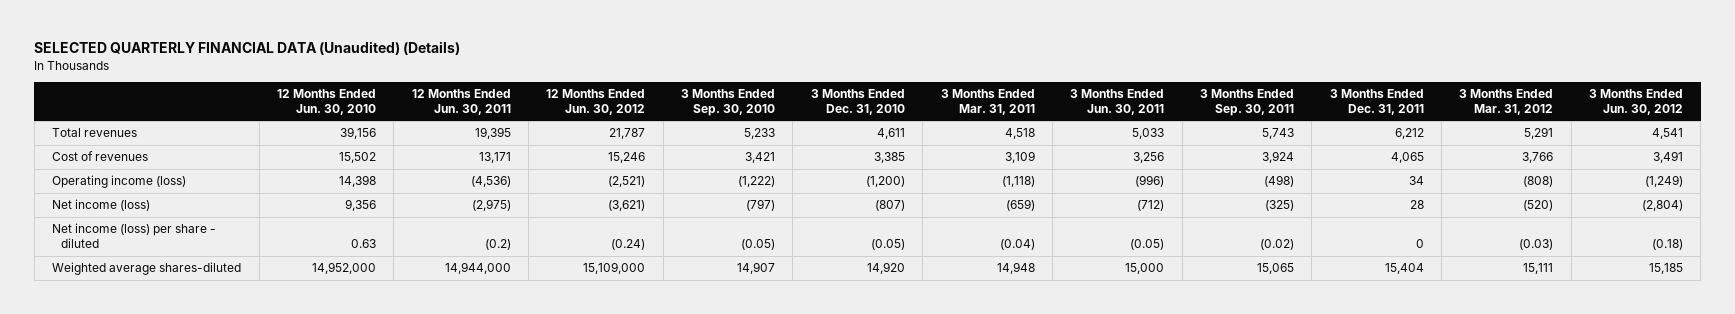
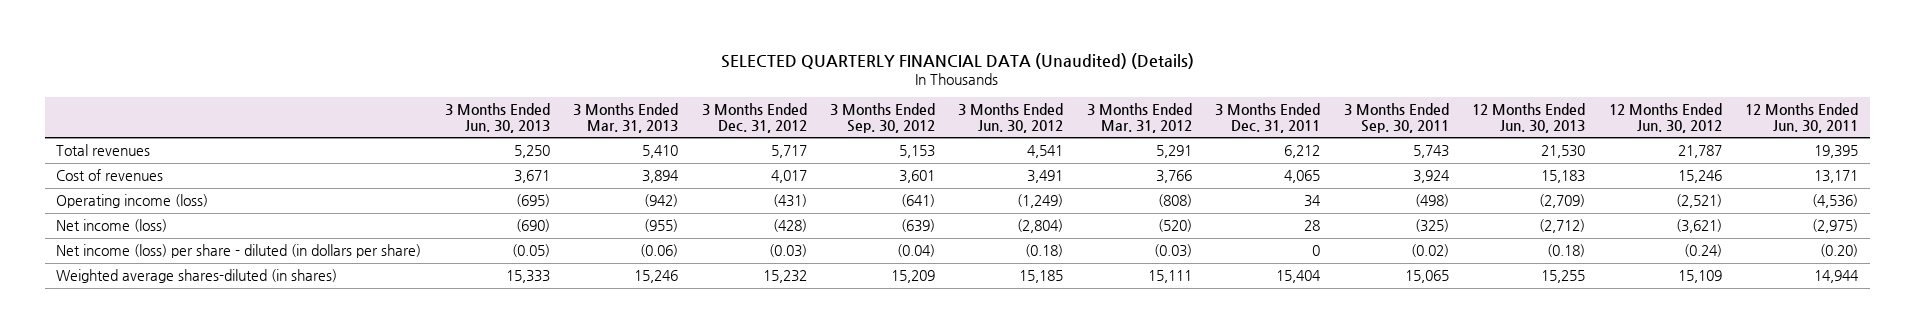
- | 12 Months Ended Jun. 30, 2010 | 12 Months Ended Jun. 30, 2011 | 12 Months Ended Jun. 30, 2012 | 3 Months Ended Sep. 30, 2010 | 3 Months Ended Dec. 31, 2010 | 3 Months Ended Mar. 31, 2011 | 3 Months Ended Jun. 30, 2011 | 3 Months Ended Sep. 30, 2011 | 3 Months Ended Dec. 31, 2011 | 3 Months Ended Mar. 31, 2012 | 3 Months Ended Jun. 30, 2012
+ | 3 Months Ended Jun. 30, 2013 | 3 Months Ended Mar. 31, 2013 | 3 Months Ended Dec. 31, 2012 | 3 Months Ended Sep. 30, 2012 | 3 Months Ended Jun. 30, 2012 | 3 Months Ended Mar. 31, 2012 | 3 Months Ended Dec. 31, 2011 | 3 Months Ended Sep. 30, 2011 | 12 Months Ended Jun. 30, 2013 | 12 Months Ended Jun. 30, 2012 | 12 Months Ended Jun. 30, 2011
- Net income (loss) per share - diluted | 0.63 | (0.2) | (0.24) | (0.05) | (0.05) | (0.04) | (0.05) | (0.02) | 0 | (0.03) | (0.18)
- Weighted average shares-diluted | 14,952,000 | 14,944,000 | 15,109,000 | 14,907 | 14,920 | 14,948 | 15,000 | 15,065 | 15,404 | 15,111 | 15,185
+ Net income (loss) per share - diluted (in dollars per share) | (0.05) | (0.06) | (0.03) | (0.04) | (0.18) | (0.03) | 0 | (0.02) | (0.18) | (0.24) | (0.20)
+ Weighted average shares-diluted (in shares) | 15,333 | 15,246 | 15,232 | 15,209 | 15,185 | 15,111 | 15,404 | 15,065 | 15,255 | 15,109 | 14,944

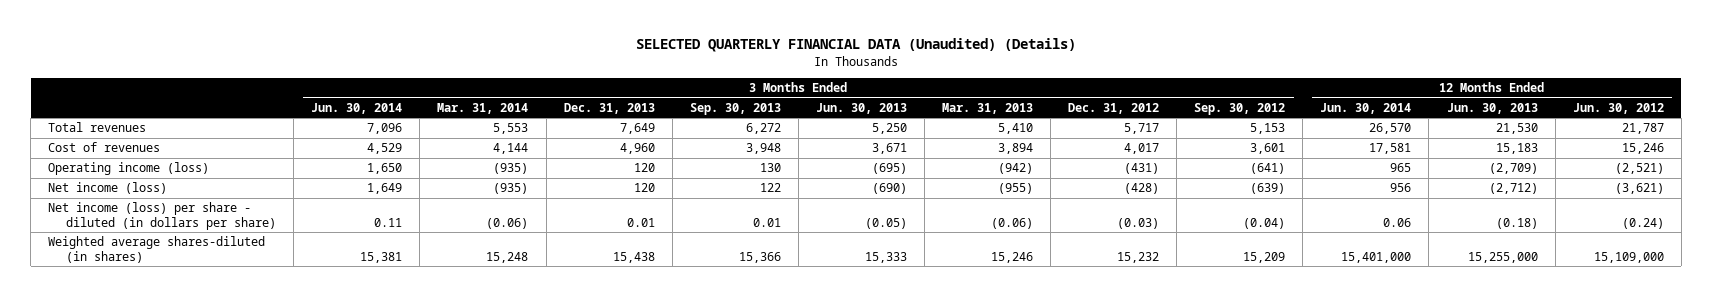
- | 3 Months Ended Jun. 30, 2013 | 3 Months Ended Mar. 31, 2013 | 3 Months Ended Dec. 31, 2012 | 3 Months Ended Sep. 30, 2012 | 3 Months Ended Jun. 30, 2012 | 3 Months Ended Mar. 31, 2012 | 3 Months Ended Dec. 31, 2011 | 3 Months Ended Sep. 30, 2011 | 12 Months Ended Jun. 30, 2013 | 12 Months Ended Jun. 30, 2012 | 12 Months Ended Jun. 30, 2011
+ | 3 Months Ended Jun. 30, 2014 | 3 Months Ended Mar. 31, 2014 | 3 Months Ended Dec. 31, 2013 | 3 Months Ended Sep. 30, 2013 | 3 Months Ended Jun. 30, 2013 | 3 Months Ended Mar. 31, 2013 | 3 Months Ended Dec. 31, 2012 | 3 Months Ended Sep. 30, 2012 | 12 Months Ended Jun. 30, 2014 | 12 Months Ended Jun. 30, 2013 | 12 Months Ended Jun. 30, 2012
- Weighted average shares-diluted (in shares) | 15,333 | 15,246 | 15,232 | 15,209 | 15,185 | 15,111 | 15,404 | 15,065 | 15,255 | 15,109 | 14,944
+ Weighted average shares-diluted (in shares) | 15,381 | 15,248 | 15,438 | 15,366 | 15,333 | 15,246 | 15,232 | 15,209 | 15,401,000 | 15,255,000 | 15,109,000

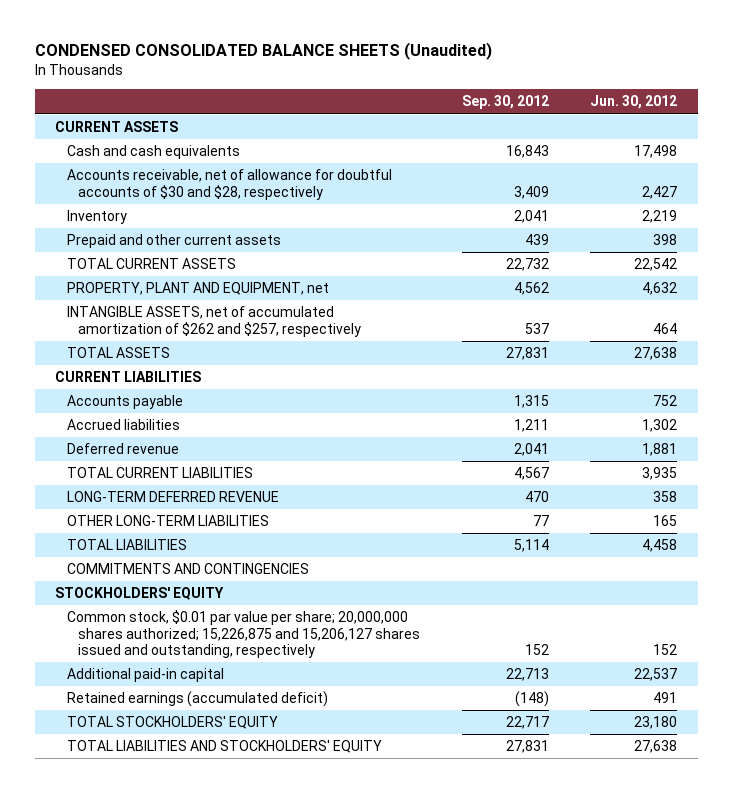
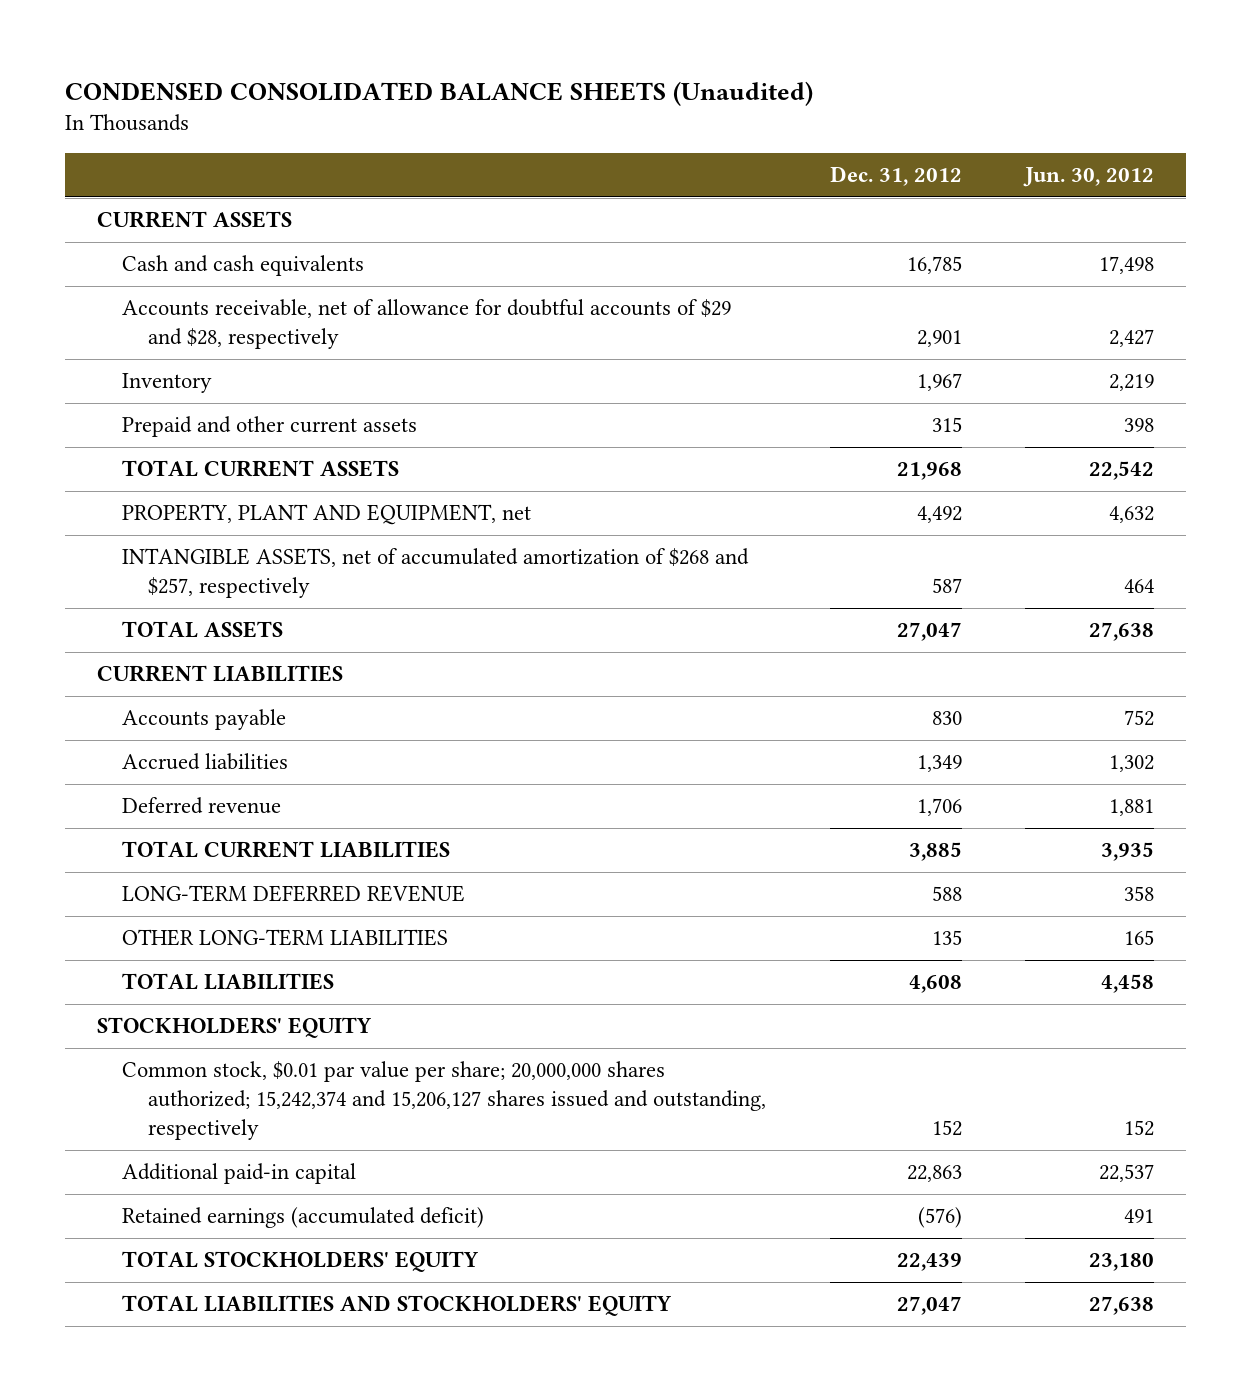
- | Sep. 30, 2012 | Jun. 30, 2012
+ | Dec. 31, 2012 | Jun. 30, 2012
- Accounts receivable, net of allowance for doubtful accounts of $30 and $28, respectively | 3,409 | 2,427
+ Accounts receivable, net of allowance for doubtful accounts of $29 and $28, respectively | 2,901 | 2,427
- INTANGIBLE ASSETS, net of accumulated amortization of $262 and $257, respectively | 537 | 464
+ INTANGIBLE ASSETS, net of accumulated amortization of $268 and $257, respectively | 587 | 464
- COMMITMENTS AND CONTINGENCIES
- Common stock, $0.01 par value per share; 20,000,000 shares authorized; 15,226,875 and 15,206,127 shares issued and outstanding, respectively | 152 | 152
+ Common stock, $0.01 par value per share; 20,000,000 shares authorized; 15,242,374 and 15,206,127 shares issued and outstanding, respectively | 152 | 152

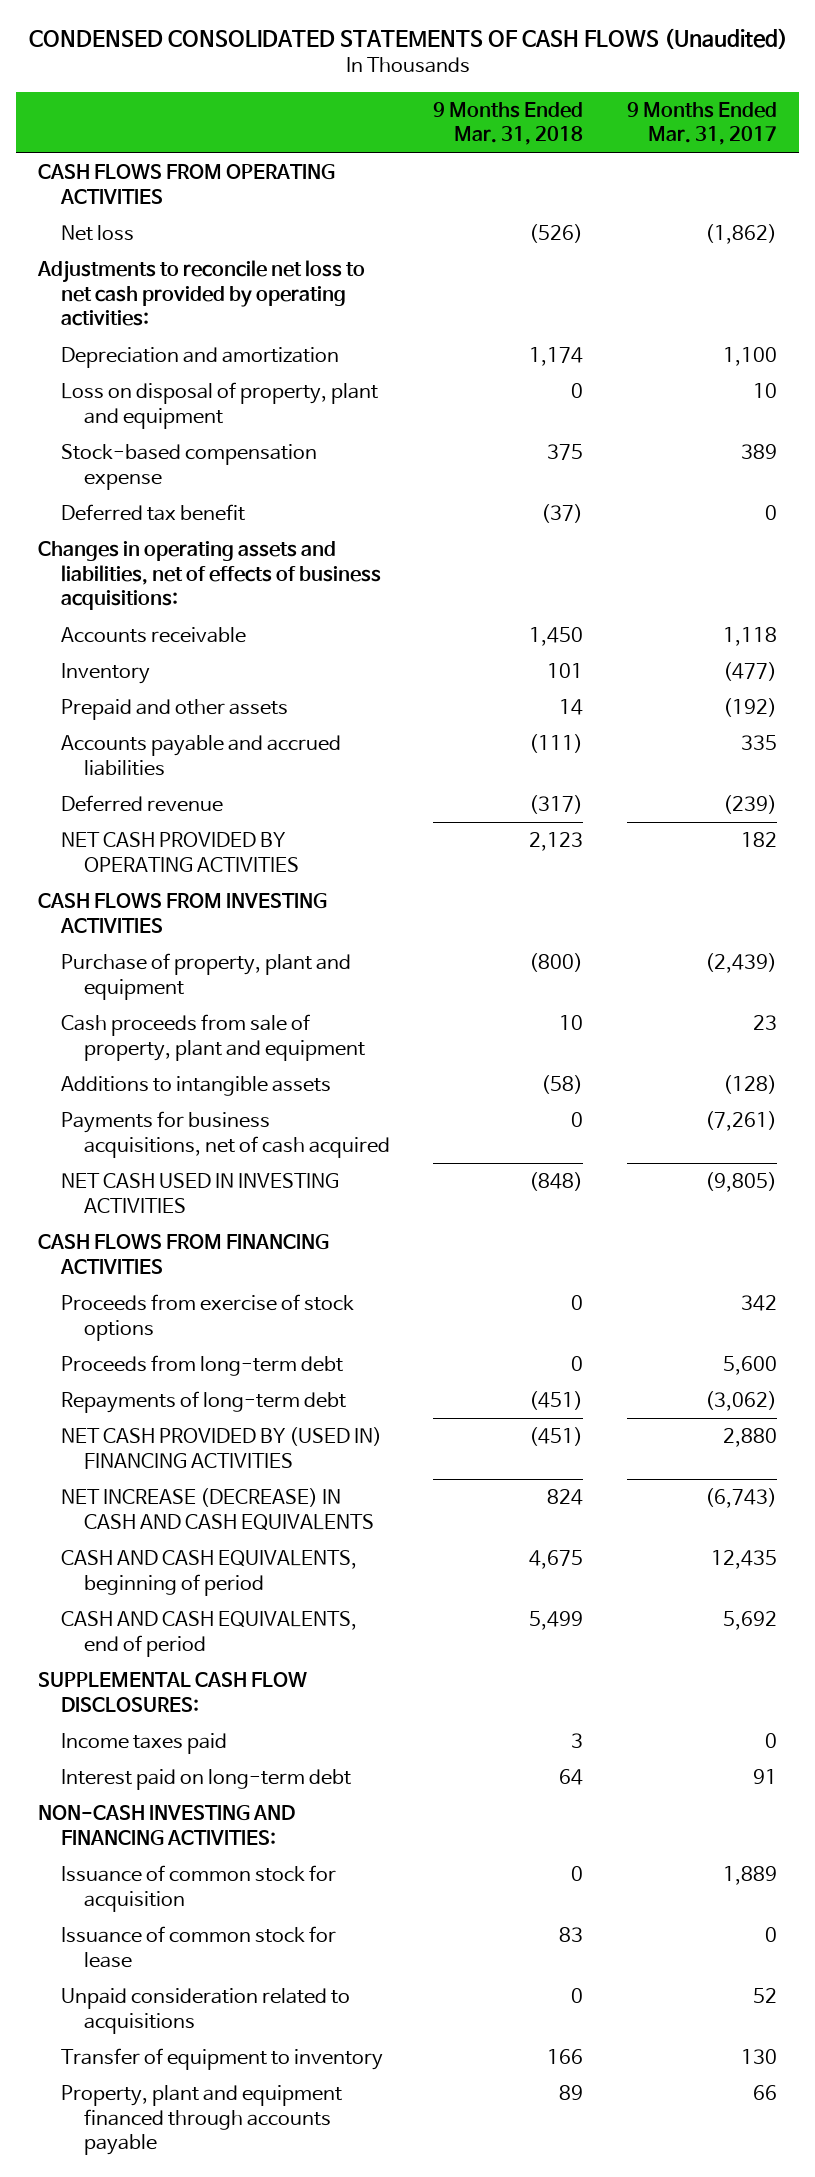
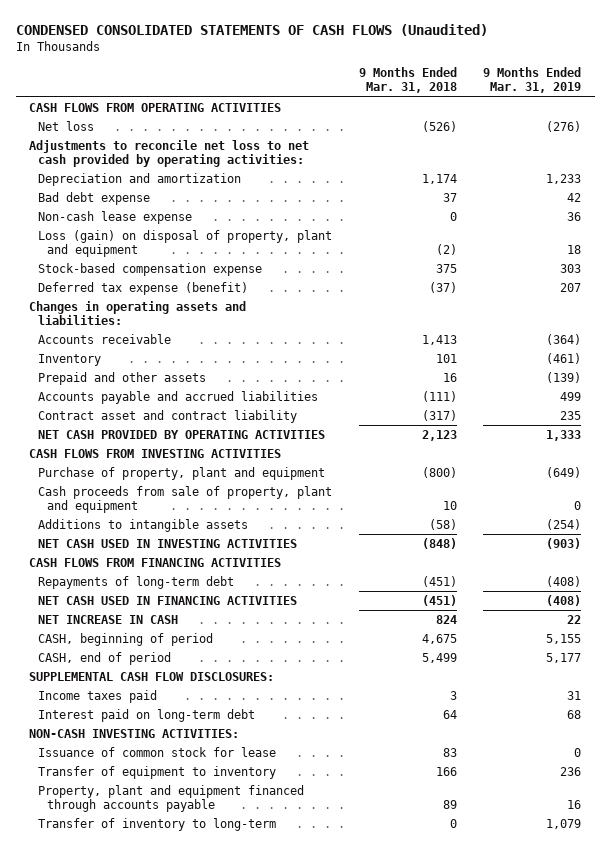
- | 9 Months Ended Mar. 31, 2018 | 9 Months Ended Mar. 31, 2017
+ | 9 Months Ended Mar. 31, 2018 | 9 Months Ended Mar. 31, 2019
- Loss on disposal of property, plant and equipment | 0 | 10
+ Bad debt expense | 37 | 42
+ Non-cash lease expense | 0 | 36
+ Loss (gain) on disposal of property, plant and equipment | (2) | 18
- Deferred tax benefit | (37) | 0
- Changes in operating assets and liabilities, net of effects of business acquisitions:
- Accounts receivable | 1,450 | 1,118
+ Deferred tax expense (benefit) | (37) | 207
+ Changes in operating assets and liabilities:
+ Accounts receivable | 1,413 | (364)
- Prepaid and other assets | 14 | (192)
+ Prepaid and other assets | 16 | (139)
- Deferred revenue | (317) | (239)
+ Contract asset and contract liability | (317) | 235
- Payments for business acquisitions, net of cash acquired | 0 | (7,261)
- Proceeds from exercise of stock options | 0 | 342
- Proceeds from long-term debt | 0 | 5,600
- NET CASH PROVIDED BY (USED IN) FINANCING ACTIVITIES | (451) | 2,880
- NET INCREASE (DECREASE) IN CASH AND CASH EQUIVALENTS | 824 | (6,743)
- CASH AND CASH EQUIVALENTS, beginning of period | 4,675 | 12,435
- CASH AND CASH EQUIVALENTS, end of period | 5,499 | 5,692
+ NET CASH USED IN FINANCING ACTIVITIES | (451) | (408)
+ NET INCREASE IN CASH | 824 | 22
+ CASH, beginning of period | 4,675 | 5,155
+ CASH, end of period | 5,499 | 5,177
- NON-CASH INVESTING AND FINANCING ACTIVITIES:
- Issuance of common stock for acquisition | 0 | 1,889
+ NON-CASH INVESTING ACTIVITIES:
- Unpaid consideration related to acquisitions | 0 | 52
+ Transfer of inventory to long-term | 0 | 1,079

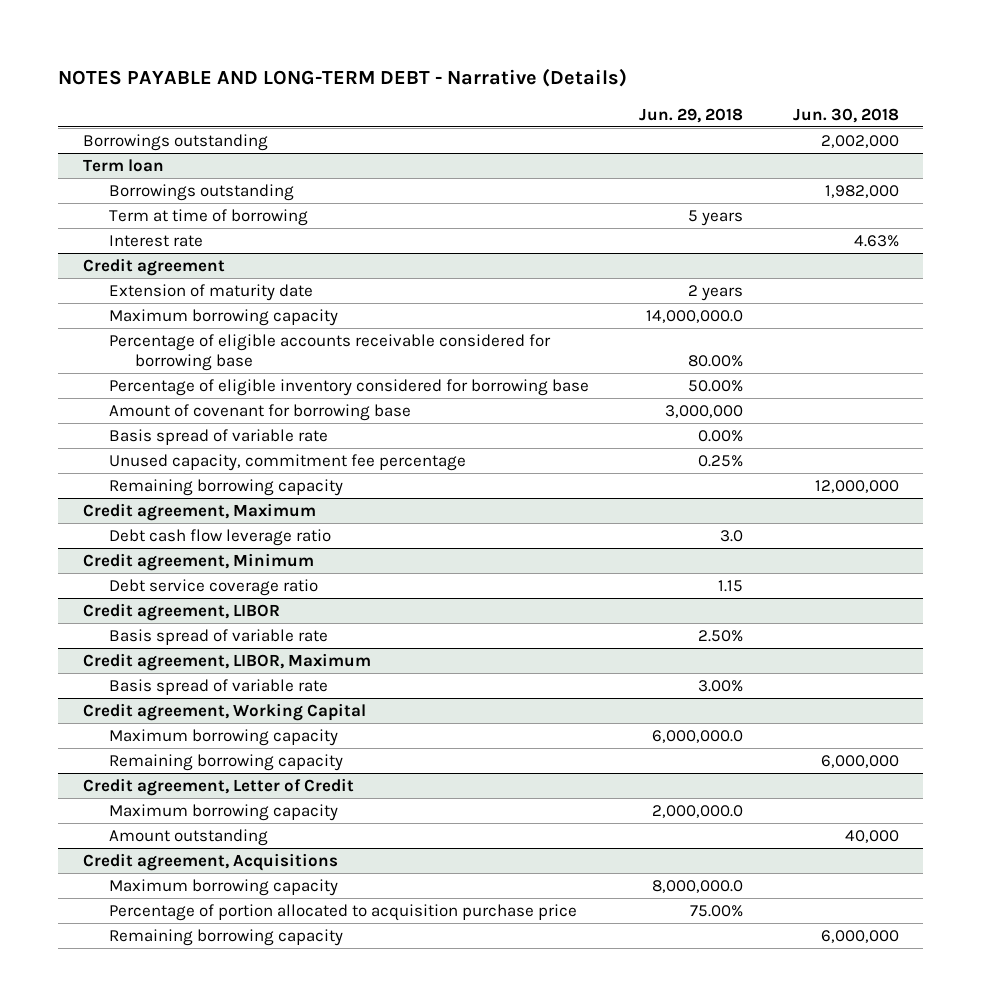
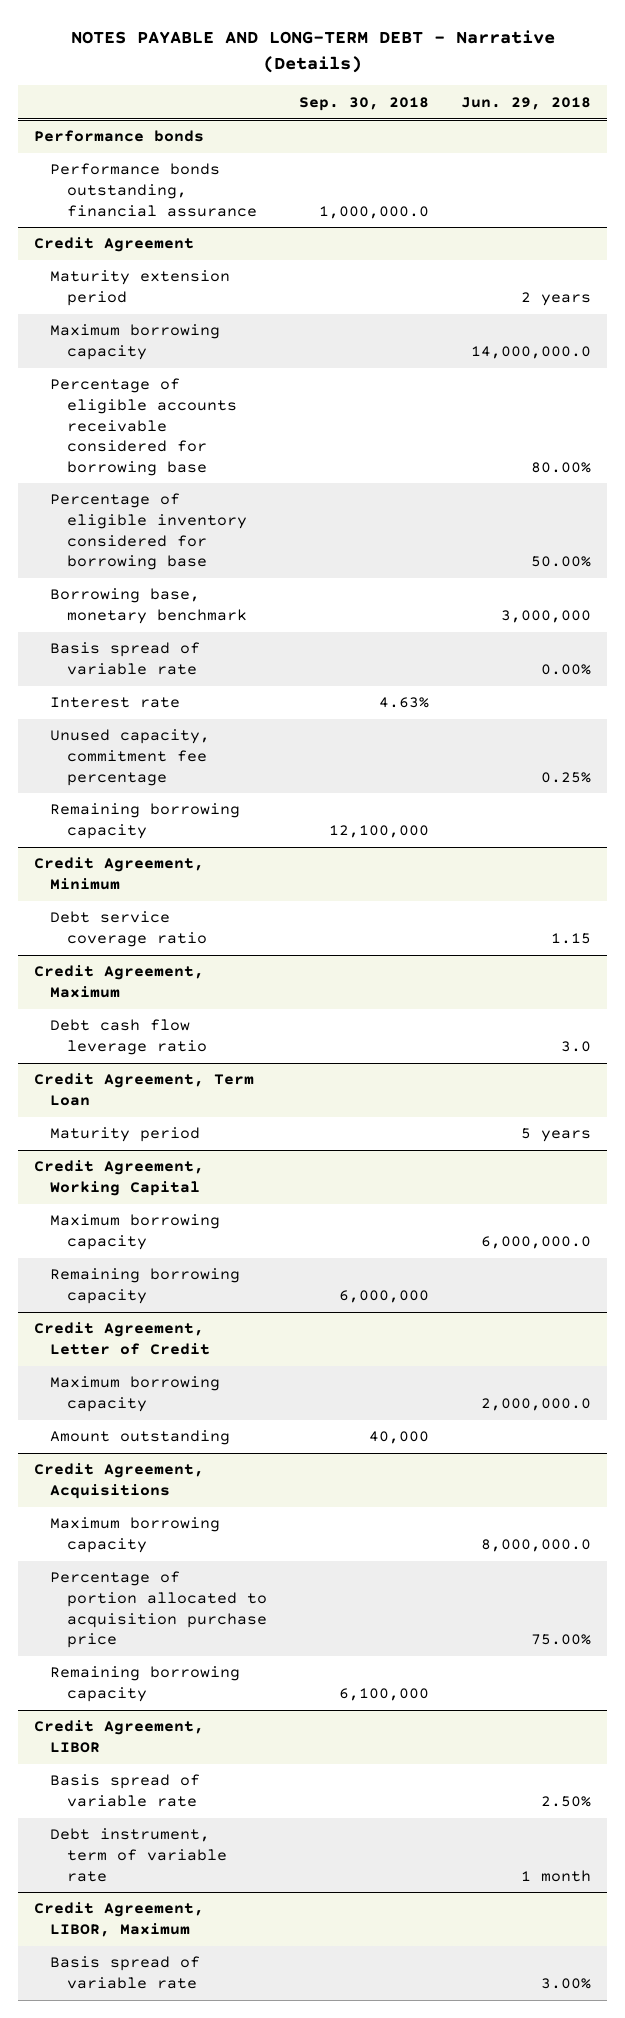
- | Jun. 29, 2018 | Jun. 30, 2018
+ | Sep. 30, 2018 | Jun. 29, 2018
- Borrowings outstanding | | 2,002,000
- Term loan
- Borrowings outstanding | | 1,982,000
- Term at time of borrowing | 5 years |
- Interest rate | | 4.63%
- Credit agreement
- Extension of maturity date | 2 years |
+ Performance bonds
+ Performance bonds outstanding, financial assurance | 1,000,000.0 |
+ Credit Agreement
+ Maturity extension period | | 2 years
- Amount of covenant for borrowing base | 3,000,000 |
+ Borrowing base, monetary benchmark | | 3,000,000
+ Interest rate | 4.63% |
- Credit agreement, Maximum
- Debt cash flow leverage ratio | 3.0 |
- Credit agreement, Minimum
+ Credit Agreement, Minimum
- Credit agreement, LIBOR
- Basis spread of variable rate | 2.50% |
- Credit agreement, LIBOR, Maximum
- Basis spread of variable rate | 3.00% |
- Credit agreement, Working Capital
+ Credit Agreement, Maximum
+ Debt cash flow leverage ratio | | 3.0
+ Credit Agreement, Term Loan
+ Maturity period | | 5 years
+ Credit Agreement, Working Capital
- Credit agreement, Letter of Credit
+ Credit Agreement, Letter of Credit
- Credit agreement, Acquisitions
+ Credit Agreement, Acquisitions
+ Credit Agreement, LIBOR
+ Basis spread of variable rate | | 2.50%
+ Debt instrument, term of variable rate | | 1 month
+ Credit Agreement, LIBOR, Maximum
+ Basis spread of variable rate | | 3.00%

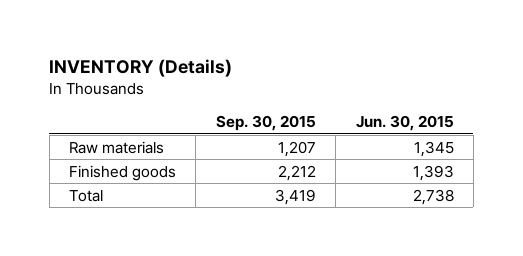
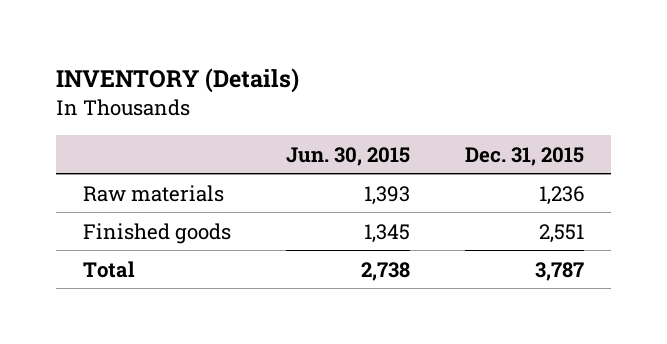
- | Sep. 30, 2015 | Jun. 30, 2015
+ | Jun. 30, 2015 | Dec. 31, 2015
- Raw materials | 1,207 | 1,345
- Finished goods | 2,212 | 1,393
+ Raw materials | 1,393 | 1,236
+ Finished goods | 1,345 | 2,551

